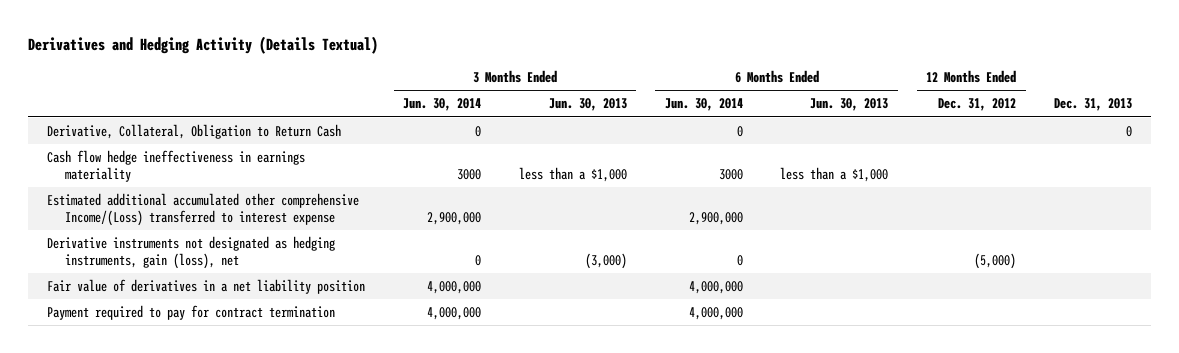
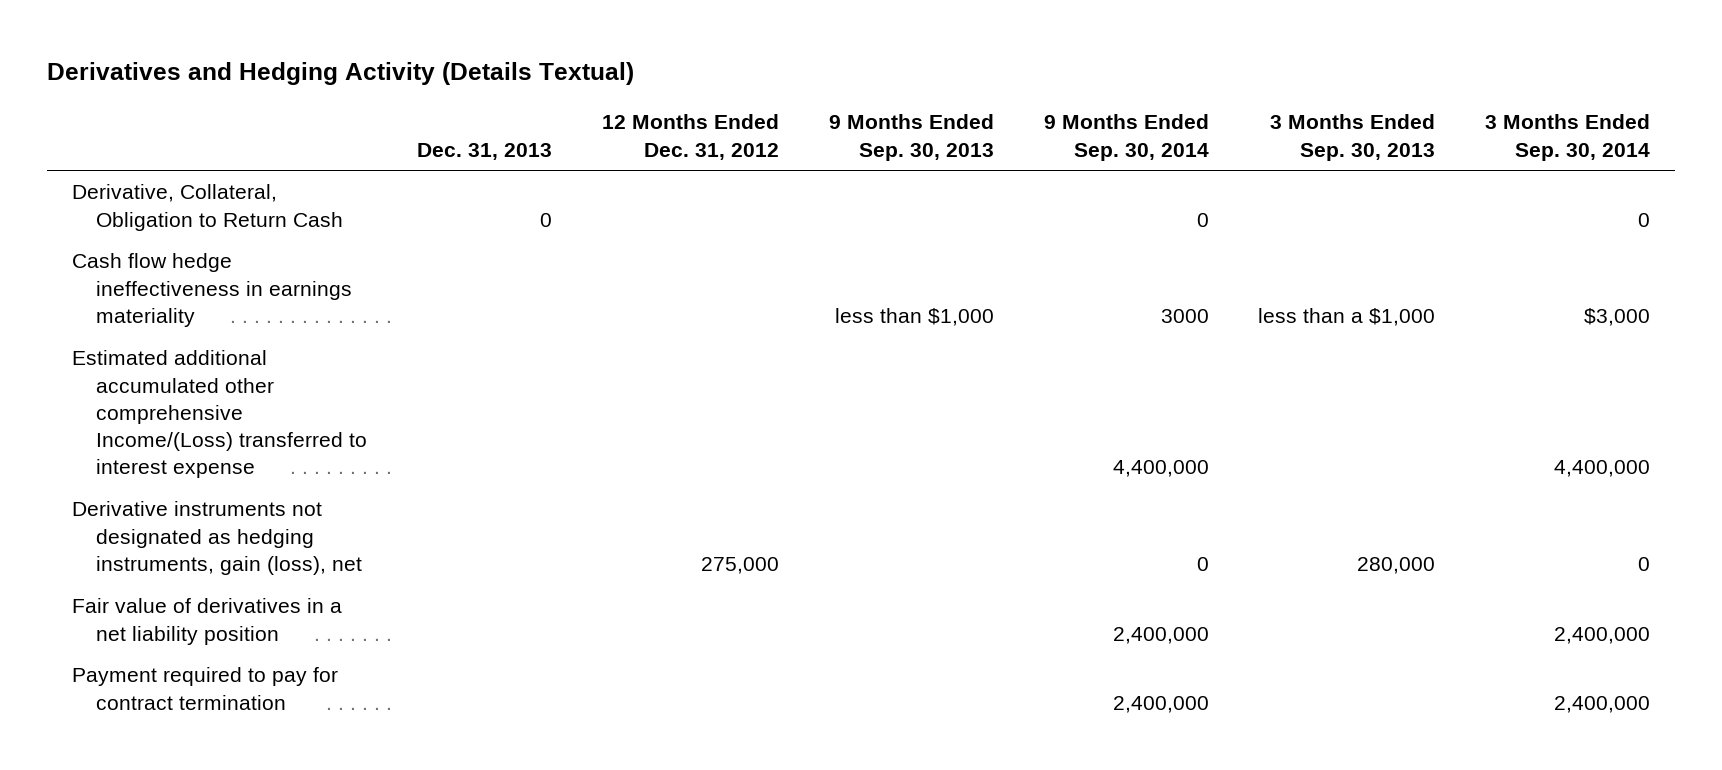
- | 3 Months Ended Jun. 30, 2014 | 3 Months Ended Jun. 30, 2013 | 6 Months Ended Jun. 30, 2014 | 6 Months Ended Jun. 30, 2013 | 12 Months Ended Dec. 31, 2012 | Dec. 31, 2013
+ | Dec. 31, 2013 | 12 Months Ended Dec. 31, 2012 | 9 Months Ended Sep. 30, 2013 | 9 Months Ended Sep. 30, 2014 | 3 Months Ended Sep. 30, 2013 | 3 Months Ended Sep. 30, 2014
- Derivative instruments not designated as hedging instruments, gain (loss), net | 0 | (3,000) | 0 | | (5,000) |
+ Derivative instruments not designated as hedging instruments, gain (loss), net | | 275,000 | | 0 | 280,000 | 0

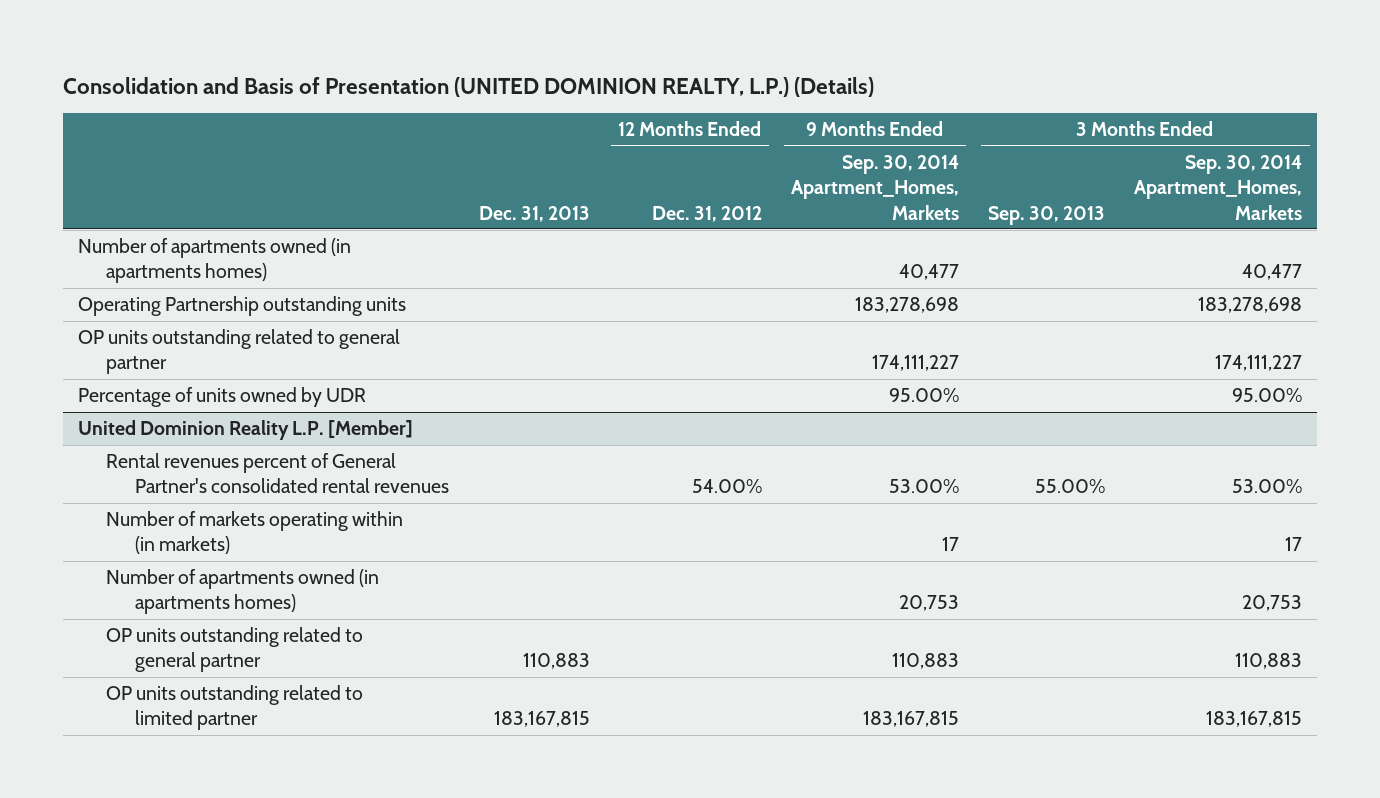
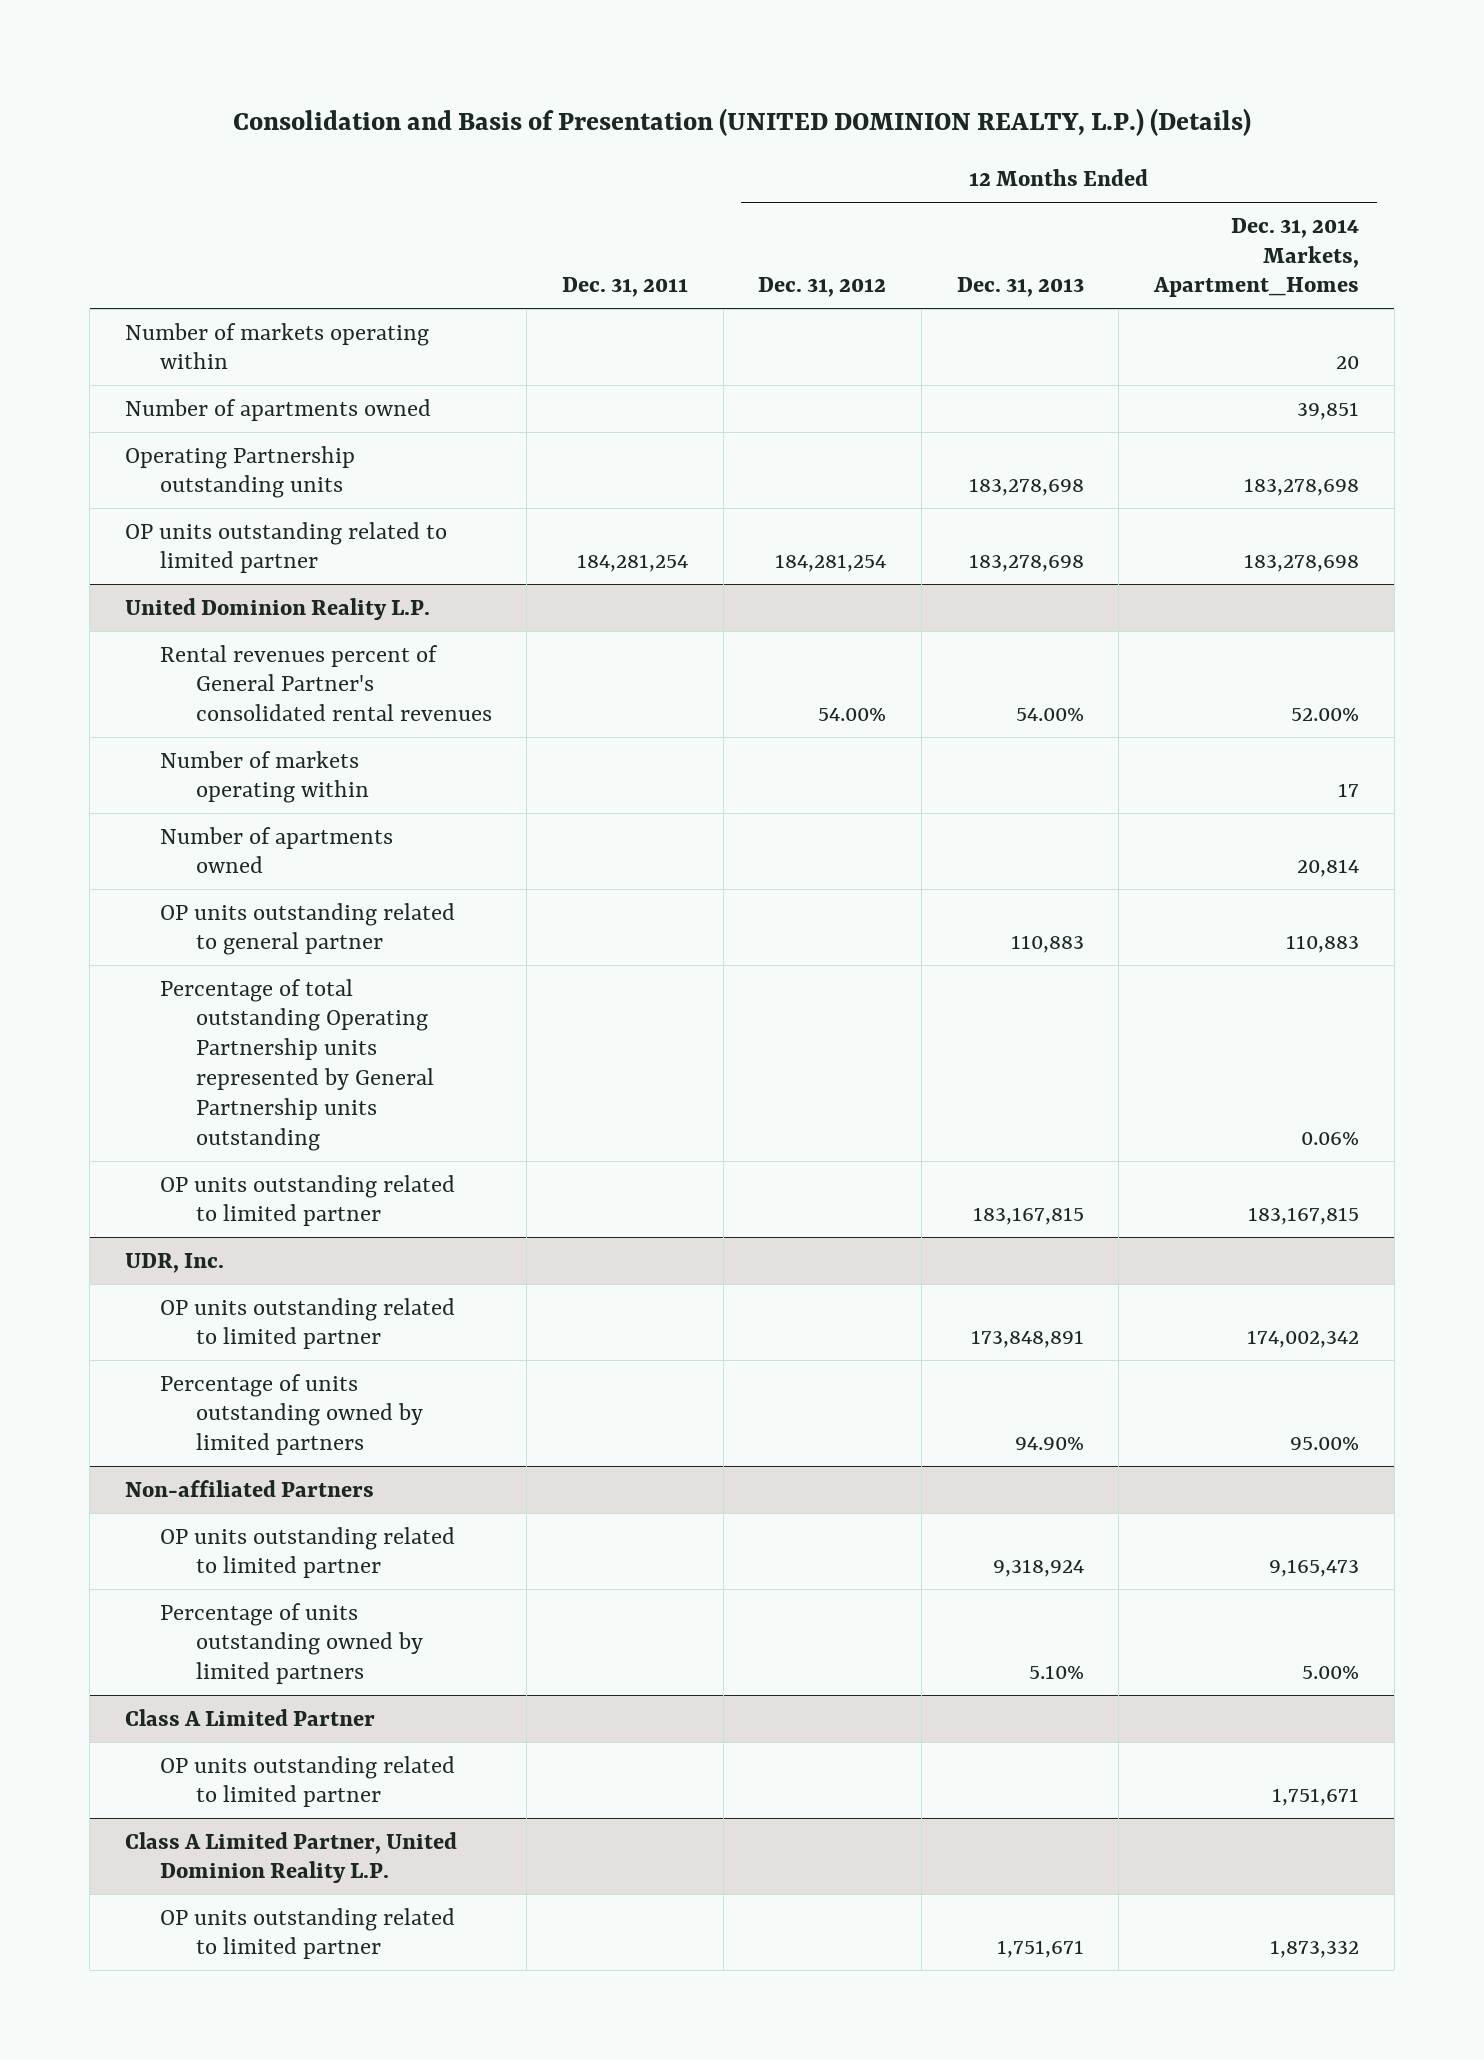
- | Dec. 31, 2013 | 12 Months Ended Dec. 31, 2012 | 9 Months Ended Sep. 30, 2014 Apartment_Homes, Markets | 3 Months Ended Sep. 30, 2013 | 3 Months Ended Sep. 30, 2014 Apartment_Homes, Markets
+ | Dec. 31, 2011 | 12 Months Ended Dec. 31, 2012 | 12 Months Ended Dec. 31, 2013 | 12 Months Ended Dec. 31, 2014 Markets, Apartment_Homes
- Number of apartments owned (in apartments homes) | | | 40,477 | | 40,477
+ Number of markets operating within | | | | 20
+ Number of apartments owned | | | | 39,851
- OP units outstanding related to general partner | | | 174,111,227 | | 174,111,227
- Percentage of units owned by UDR | | | 95.00% | | 95.00%
- United Dominion Reality L.P. [Member]
+ OP units outstanding related to limited partner | 184,281,254 | 184,281,254 | 183,278,698 | 183,278,698
+ United Dominion Reality L.P.
- Number of markets operating within (in markets) | | | 17 | | 17
- Number of apartments owned (in apartments homes) | | | 20,753 | | 20,753
+ Number of markets operating within | | | | 17
+ Number of apartments owned | | | | 20,814
+ Percentage of total outstanding Operating Partnership units represented by General Partnership units outstanding | | | | 0.06%
+ UDR, Inc.
+ OP units outstanding related to limited partner | | | 173,848,891 | 174,002,342
+ Percentage of units outstanding owned by limited partners | | | 94.90% | 95.00%
+ Non-affiliated Partners
+ OP units outstanding related to limited partner | | | 9,318,924 | 9,165,473
+ Percentage of units outstanding owned by limited partners | | | 5.10% | 5.00%
+ Class A Limited Partner
+ OP units outstanding related to limited partner | | | | 1,751,671
+ Class A Limited Partner, United Dominion Reality L.P.
+ OP units outstanding related to limited partner | | | 1,751,671 | 1,873,332

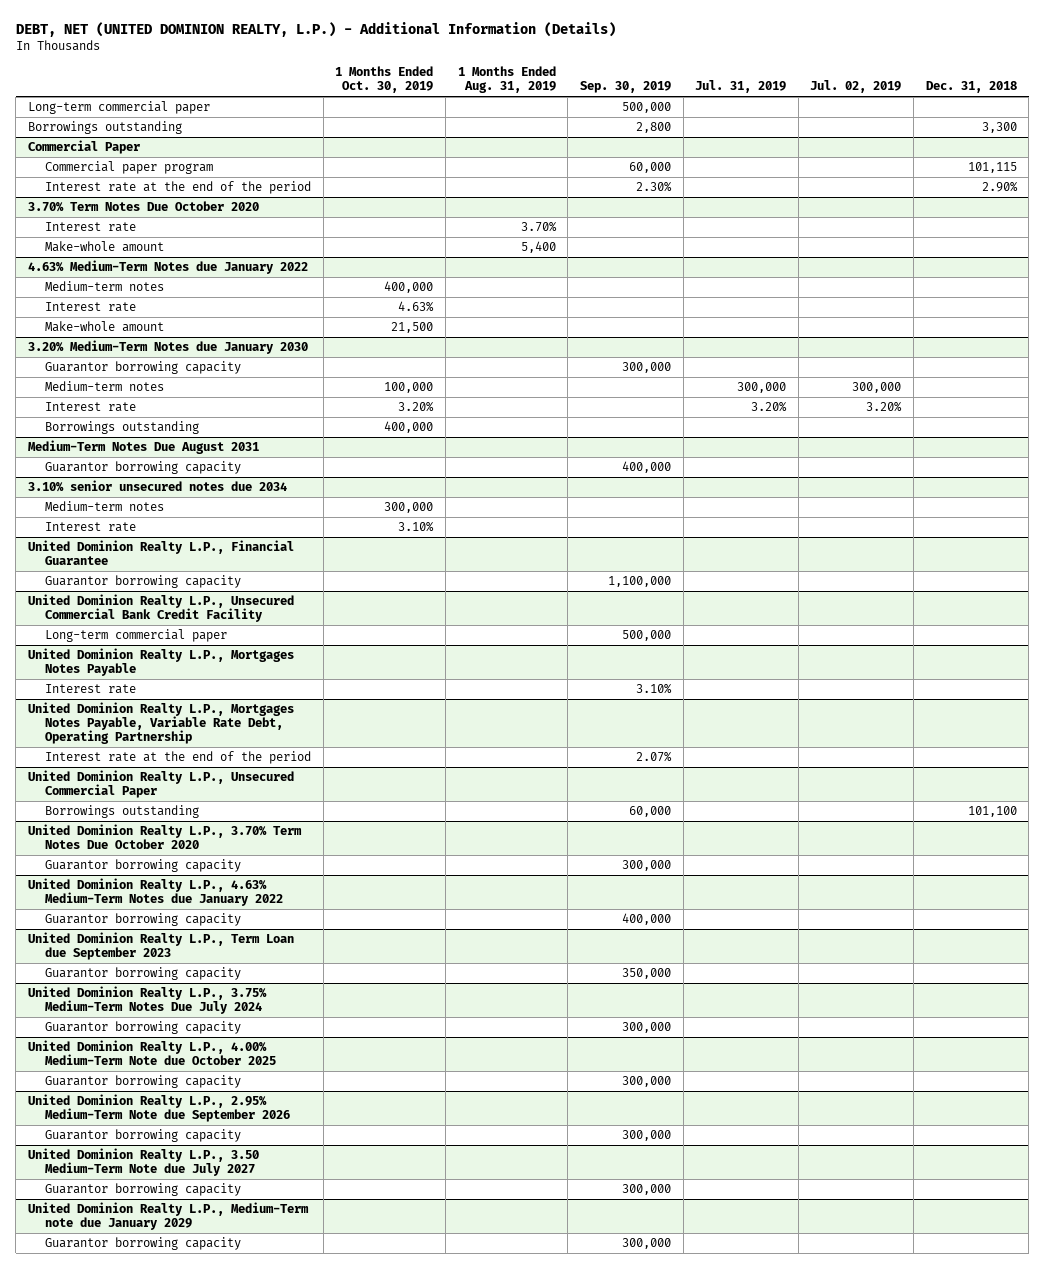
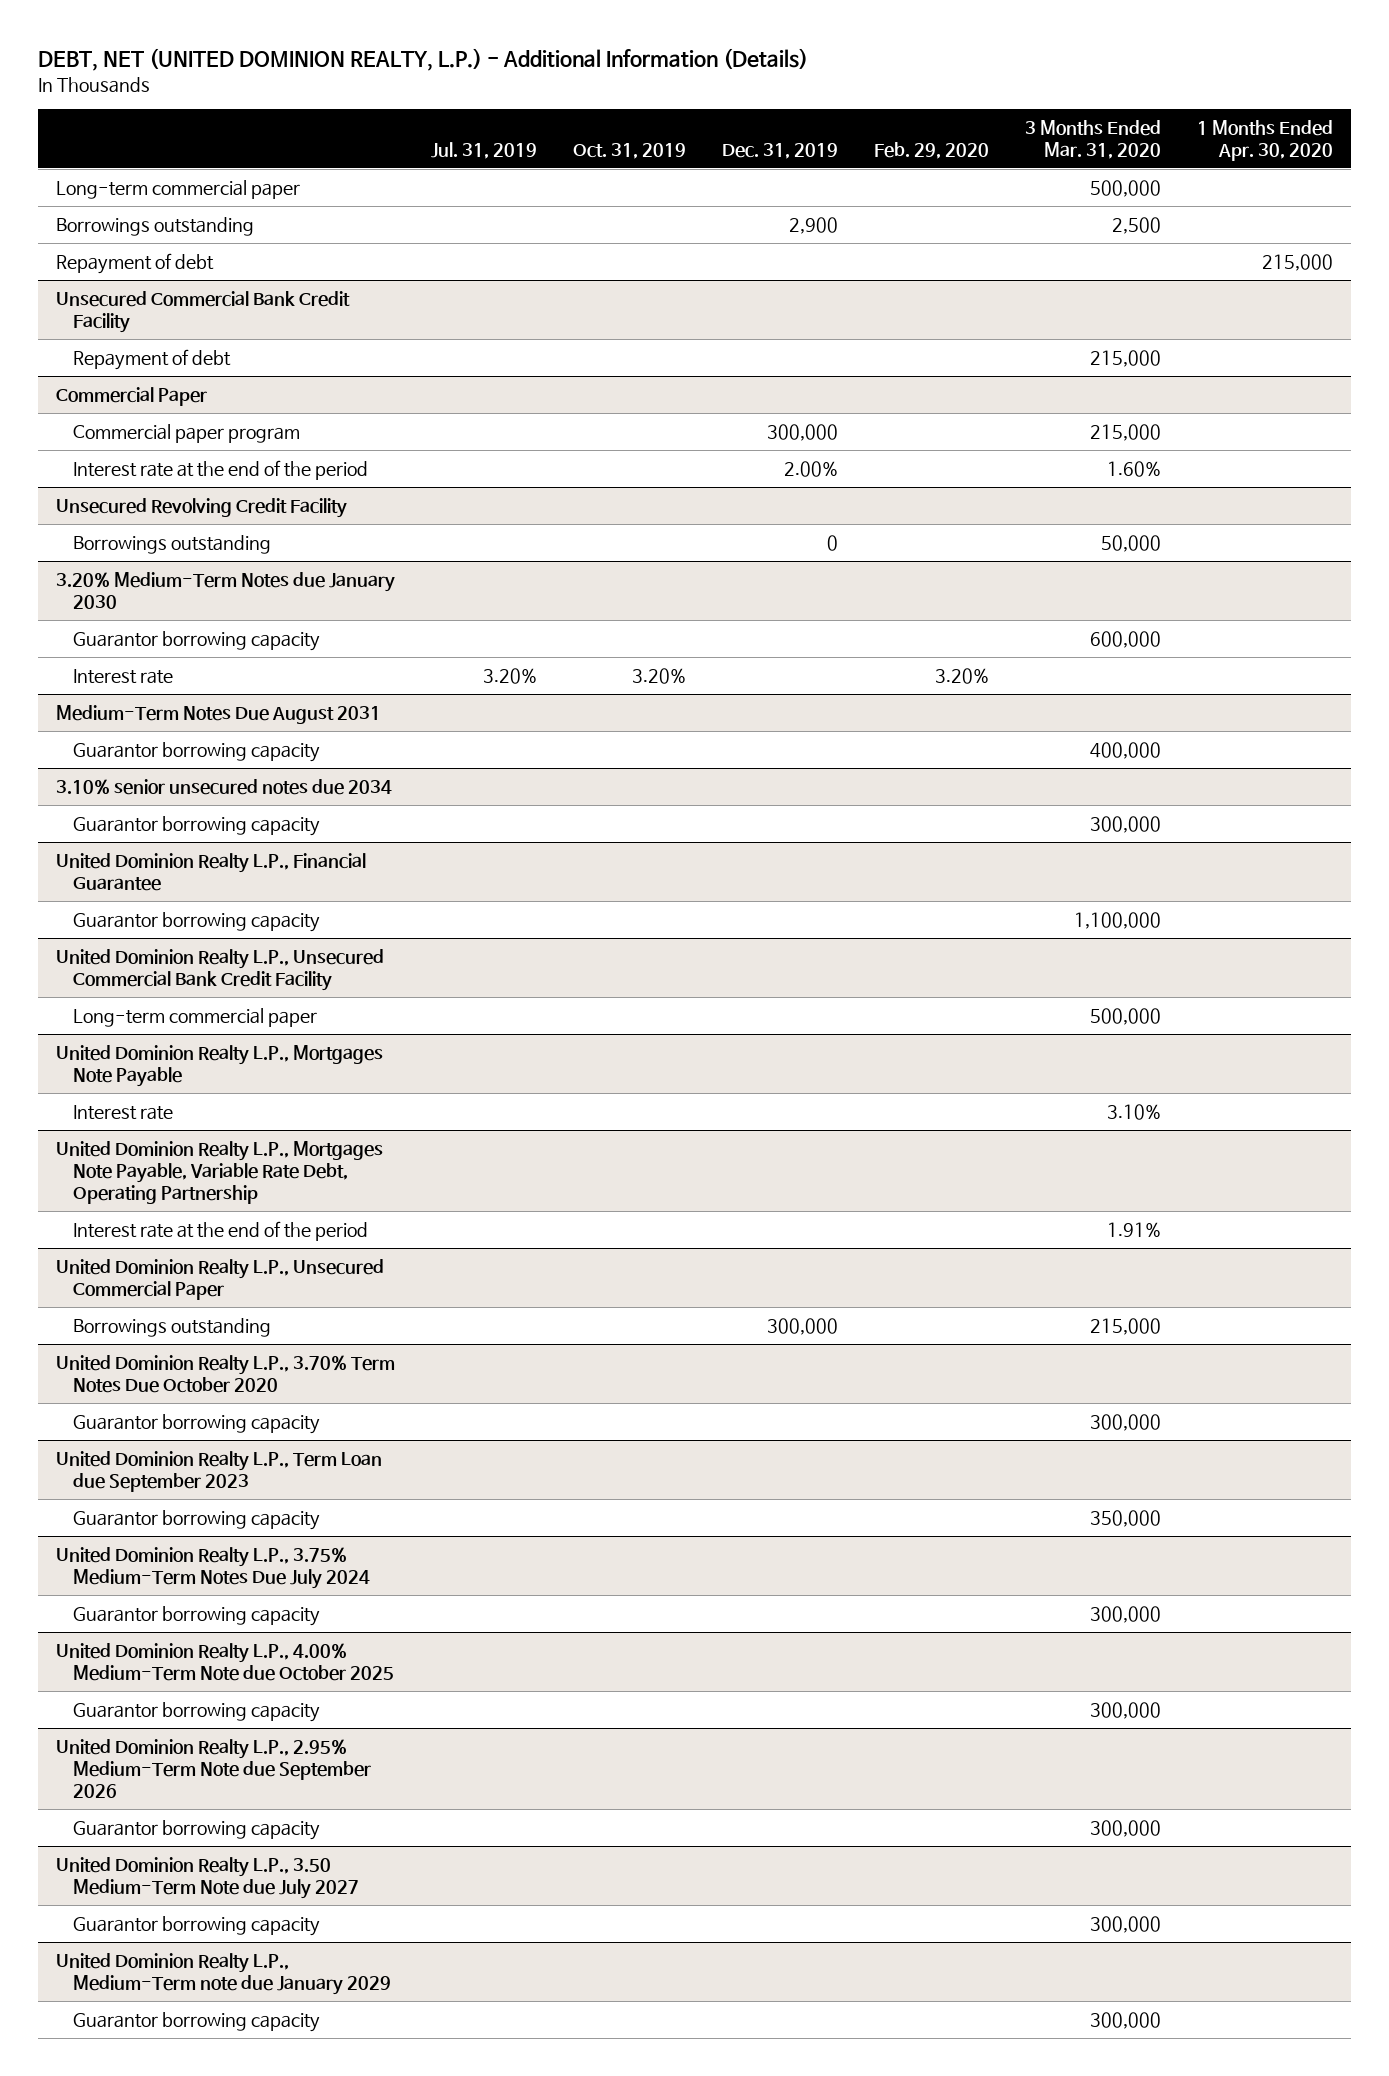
- | 1 Months Ended Oct. 30, 2019 | 1 Months Ended Aug. 31, 2019 | Sep. 30, 2019 | Jul. 31, 2019 | Jul. 02, 2019 | Dec. 31, 2018
+ | Jul. 31, 2019 | Oct. 31, 2019 | Dec. 31, 2019 | Feb. 29, 2020 | 3 Months Ended Mar. 31, 2020 | 1 Months Ended Apr. 30, 2020
+ Repayment of debt | | | | | | 215,000
+ Unsecured Commercial Bank Credit Facility
+ Repayment of debt | | | | | 215,000 |
- 3.70% Term Notes Due October 2020
- Interest rate | | 3.70% | | | |
- Make-whole amount | | 5,400 | | | |
- 4.63% Medium-Term Notes due January 2022
- Medium-term notes | 400,000 | | | | |
- Interest rate | 4.63% | | | | |
- Make-whole amount | 21,500 | | | | |
+ Unsecured Revolving Credit Facility
+ Borrowings outstanding | | | 0 | | 50,000 |
@ 3.20% Medium-Term Notes due January 2030
- Medium-term notes | 100,000 | | | 300,000 | 300,000 |
- Borrowings outstanding | 400,000 | | | | |
@ 3.10% senior unsecured notes due 2034
- Medium-term notes | 300,000 | | | | |
- Interest rate | 3.10% | | | | |
+ Guarantor borrowing capacity | | | | | 300,000 |
- United Dominion Realty L.P., Mortgages Notes Payable
+ United Dominion Realty L.P., Mortgages Note Payable
- United Dominion Realty L.P., Mortgages Notes Payable, Variable Rate Debt, Operating Partnership
+ United Dominion Realty L.P., Mortgages Note Payable, Variable Rate Debt, Operating Partnership
- United Dominion Realty L.P., 4.63% Medium-Term Notes due January 2022
- Guarantor borrowing capacity | | | 400,000 | | |

